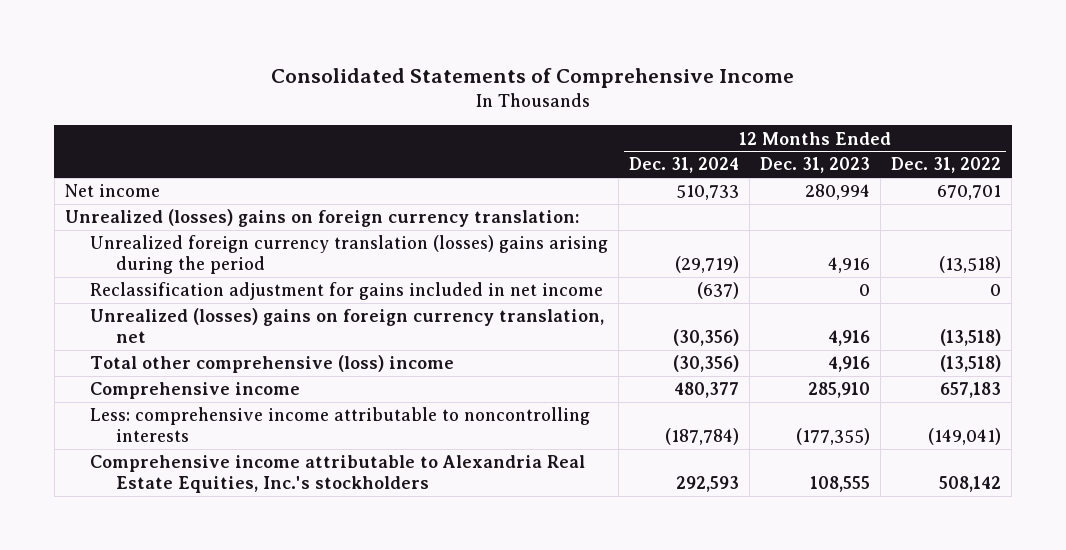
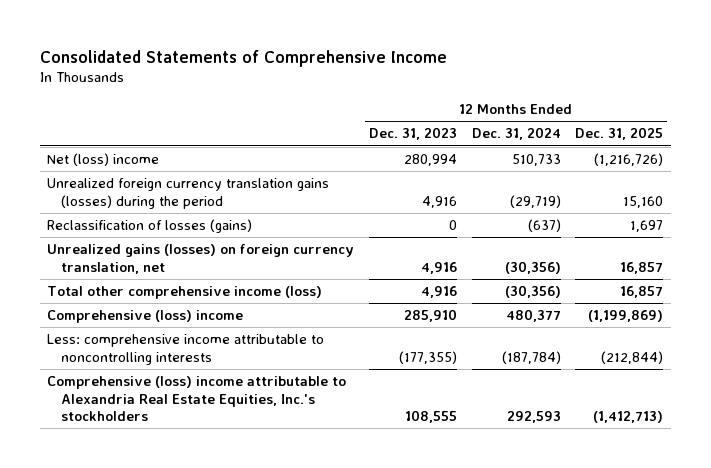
- | 12 Months Ended Dec. 31, 2024 | 12 Months Ended Dec. 31, 2023 | 12 Months Ended Dec. 31, 2022
+ | 12 Months Ended Dec. 31, 2023 | 12 Months Ended Dec. 31, 2024 | 12 Months Ended Dec. 31, 2025
- Net income | 510,733 | 280,994 | 670,701
- Unrealized (losses) gains on foreign currency translation:
- Unrealized foreign currency translation (losses) gains arising during the period | (29,719) | 4,916 | (13,518)
- Reclassification adjustment for gains included in net income | (637) | 0 | 0
- Unrealized (losses) gains on foreign currency translation, net | (30,356) | 4,916 | (13,518)
- Total other comprehensive (loss) income | (30,356) | 4,916 | (13,518)
- Comprehensive income | 480,377 | 285,910 | 657,183
+ Net (loss) income | 280,994 | 510,733 | (1,216,726)
+ Unrealized foreign currency translation gains (losses) during the period | 4,916 | (29,719) | 15,160
+ Reclassification of losses (gains) | 0 | (637) | 1,697
+ Unrealized gains (losses) on foreign currency translation, net | 4,916 | (30,356) | 16,857
+ Total other comprehensive income (loss) | 4,916 | (30,356) | 16,857
+ Comprehensive (loss) income | 285,910 | 480,377 | (1,199,869)
- Comprehensive income attributable to Alexandria Real Estate Equities, Inc.'s stockholders | 292,593 | 108,555 | 508,142
+ Comprehensive (loss) income attributable to Alexandria Real Estate Equities, Inc.'s stockholders | 108,555 | 292,593 | (1,412,713)

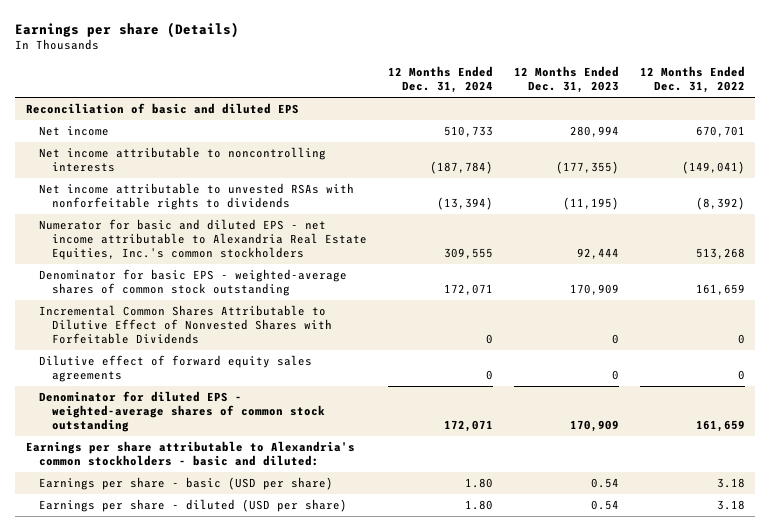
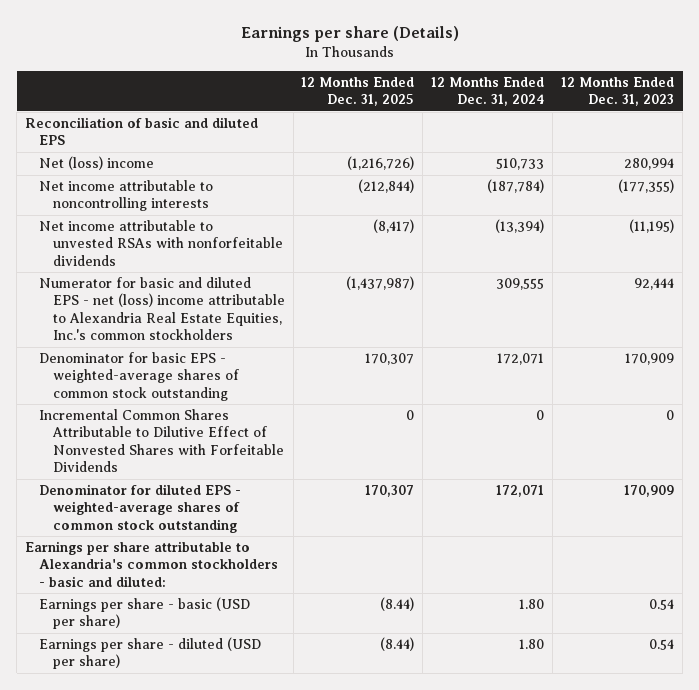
- | 12 Months Ended Dec. 31, 2024 | 12 Months Ended Dec. 31, 2023 | 12 Months Ended Dec. 31, 2022
+ | 12 Months Ended Dec. 31, 2025 | 12 Months Ended Dec. 31, 2024 | 12 Months Ended Dec. 31, 2023
- Net income | 510,733 | 280,994 | 670,701
+ Net (loss) income | (1,216,726) | 510,733 | 280,994
- Net income attributable to unvested RSAs with nonforfeitable rights to dividends | (13,394) | (11,195) | (8,392)
- Numerator for basic and diluted EPS - net income attributable to Alexandria Real Estate Equities, Inc.'s common stockholders | 309,555 | 92,444 | 513,268
+ Net income attributable to unvested RSAs with nonforfeitable dividends | (8,417) | (13,394) | (11,195)
+ Numerator for basic and diluted EPS - net (loss) income attributable to Alexandria Real Estate Equities, Inc.'s common stockholders | (1,437,987) | 309,555 | 92,444
- Dilutive effect of forward equity sales agreements | 0 | 0 | 0

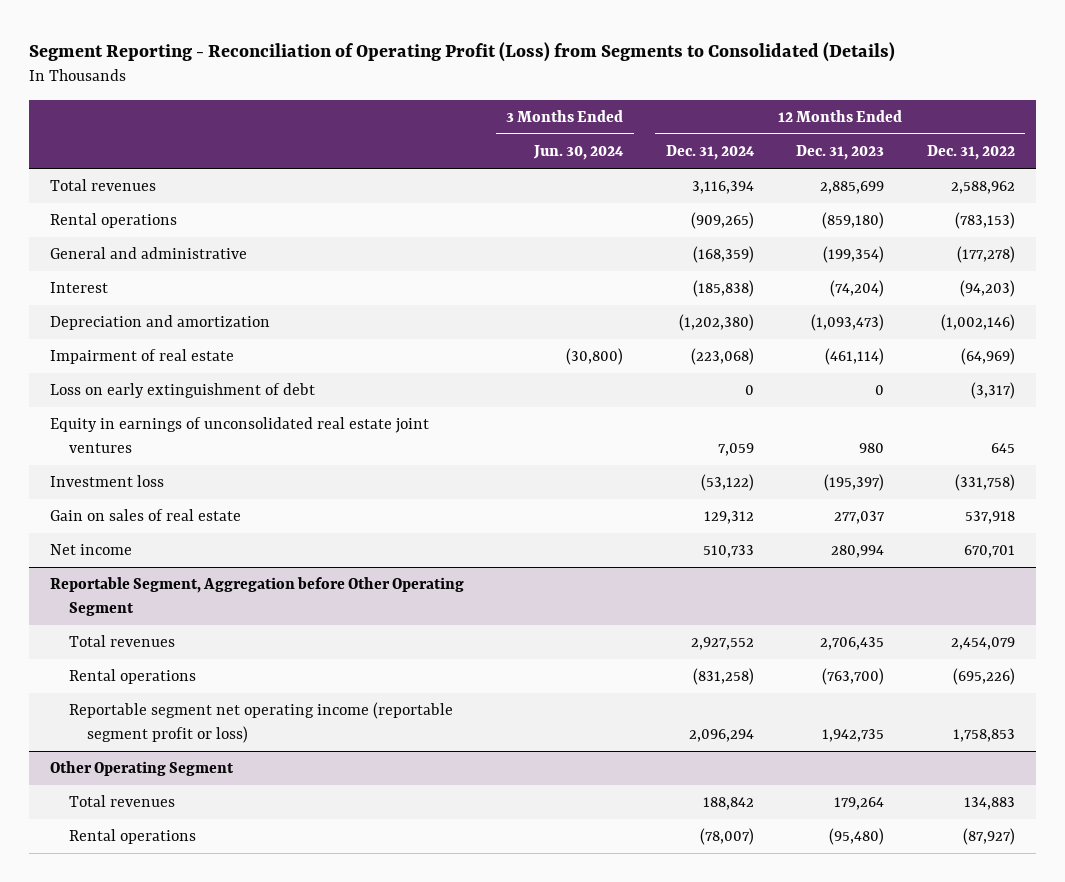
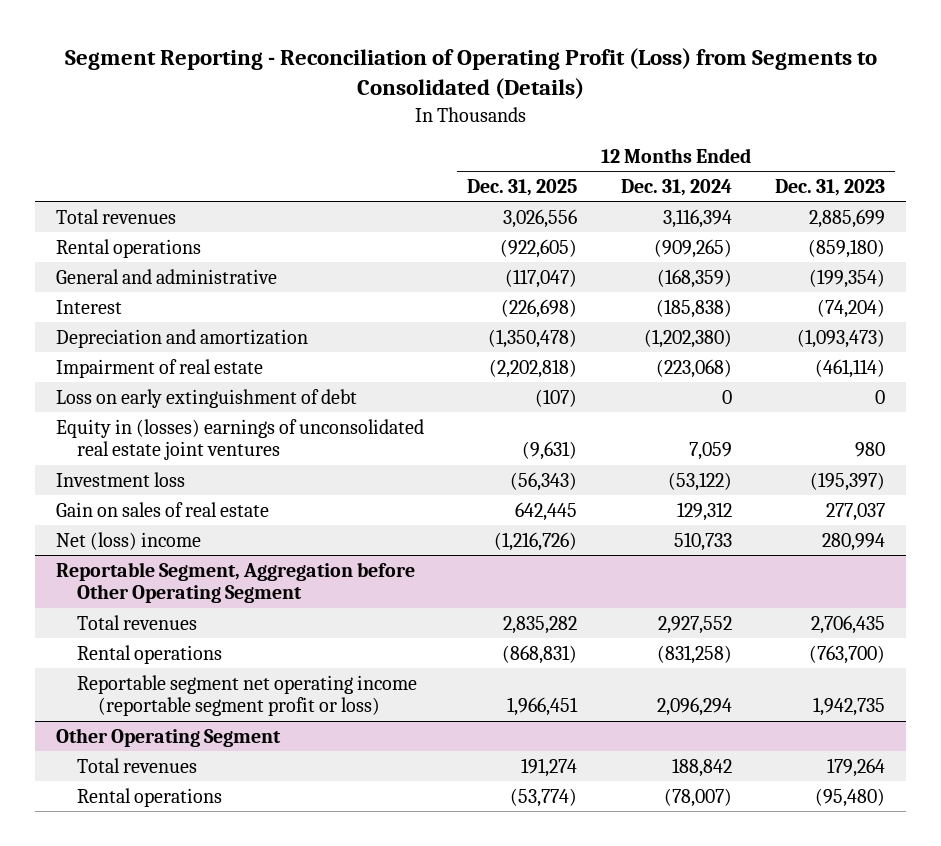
- | 3 Months Ended Jun. 30, 2024 | 12 Months Ended Dec. 31, 2024 | 12 Months Ended Dec. 31, 2023 | 12 Months Ended Dec. 31, 2022
+ | 12 Months Ended Dec. 31, 2025 | 12 Months Ended Dec. 31, 2024 | 12 Months Ended Dec. 31, 2023
- Equity in earnings of unconsolidated real estate joint ventures | | 7,059 | 980 | 645
+ Equity in (losses) earnings of unconsolidated real estate joint ventures | (9,631) | 7,059 | 980
- Net income | | 510,733 | 280,994 | 670,701
+ Net (loss) income | (1,216,726) | 510,733 | 280,994

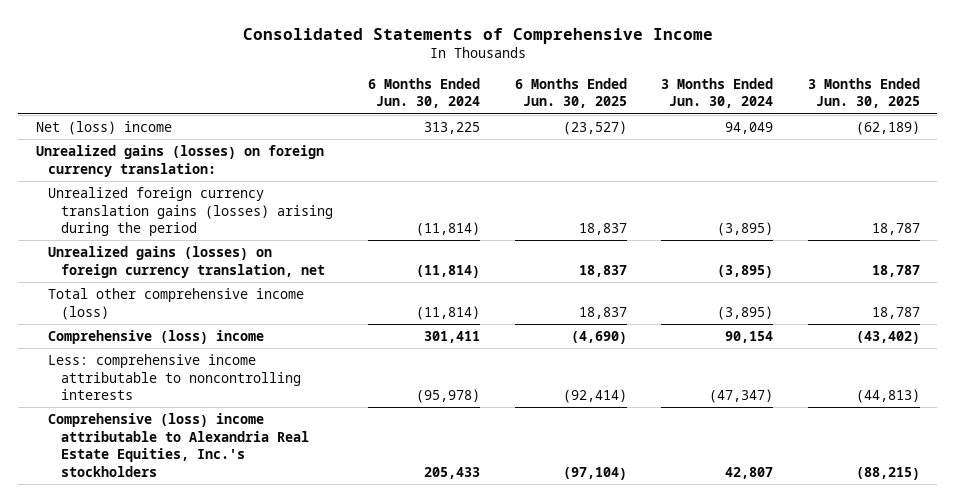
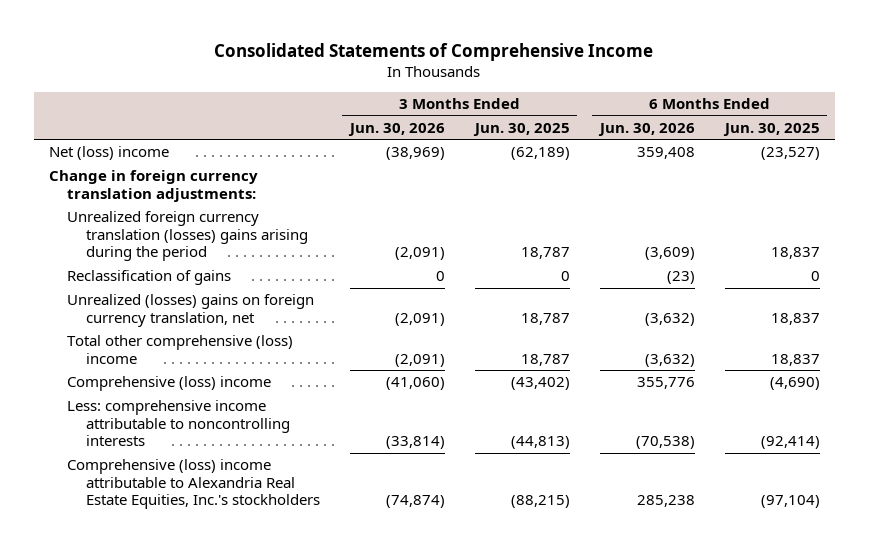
- | 6 Months Ended Jun. 30, 2024 | 6 Months Ended Jun. 30, 2025 | 3 Months Ended Jun. 30, 2024 | 3 Months Ended Jun. 30, 2025
+ | 3 Months Ended Jun. 30, 2026 | 3 Months Ended Jun. 30, 2025 | 6 Months Ended Jun. 30, 2026 | 6 Months Ended Jun. 30, 2025
- Unrealized gains (losses) on foreign currency translation:
- Unrealized foreign currency translation gains (losses) arising during the period | (11,814) | 18,837 | (3,895) | 18,787
- Unrealized gains (losses) on foreign currency translation, net | (11,814) | 18,837 | (3,895) | 18,787
- Total other comprehensive income (loss) | (11,814) | 18,837 | (3,895) | 18,787
+ Change in foreign currency translation adjustments:
+ Unrealized foreign currency translation (losses) gains arising during the period | (2,091) | 18,787 | (3,609) | 18,837
+ Reclassification of gains | 0 | 0 | (23) | 0
+ Unrealized (losses) gains on foreign currency translation, net | (2,091) | 18,787 | (3,632) | 18,837
+ Total other comprehensive (loss) income | (2,091) | 18,787 | (3,632) | 18,837

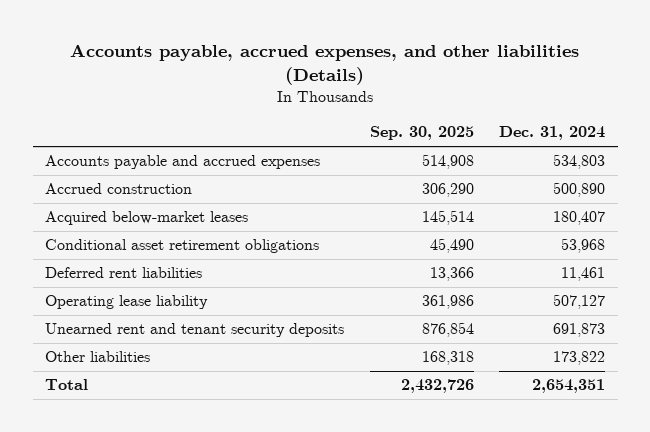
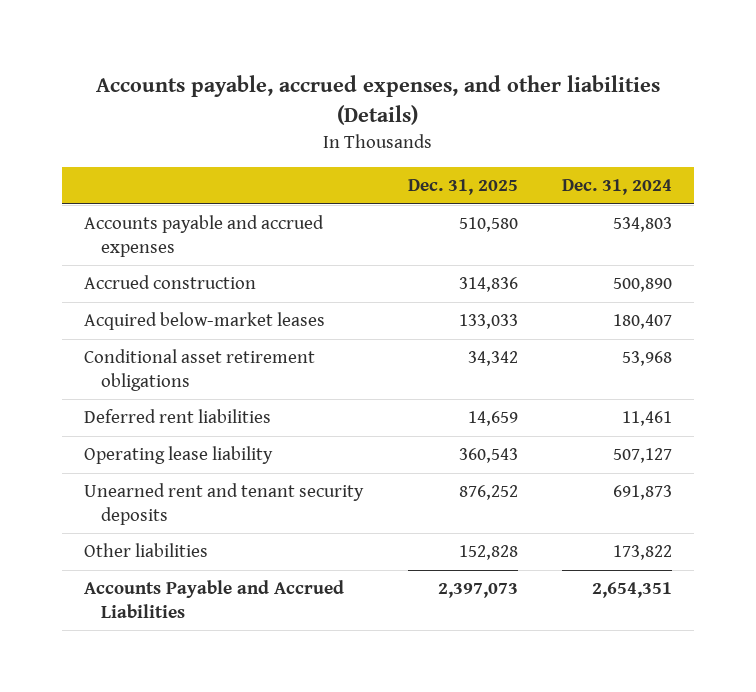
- | Sep. 30, 2025 | Dec. 31, 2024
+ | Dec. 31, 2025 | Dec. 31, 2024
- Total | 2,432,726 | 2,654,351
+ Accounts Payable and Accrued Liabilities | 2,397,073 | 2,654,351

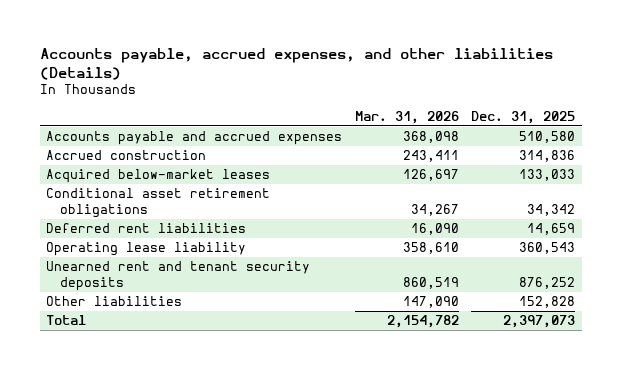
- | Dec. 31, 2025 | Dec. 31, 2024
+ | Mar. 31, 2026 | Dec. 31, 2025
- Accounts Payable and Accrued Liabilities | 2,397,073 | 2,654,351
+ Total | 2,154,782 | 2,397,073

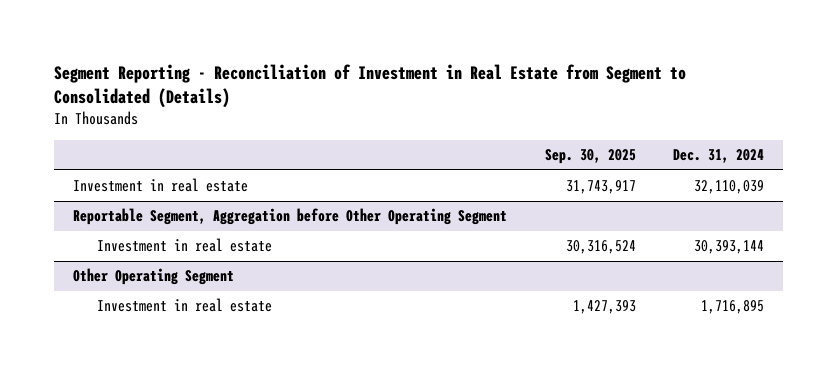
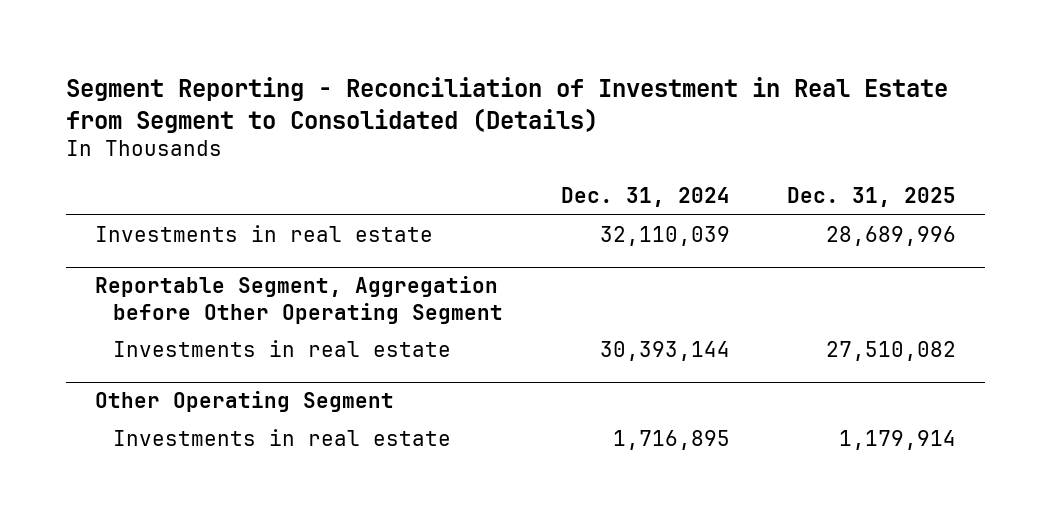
- | Sep. 30, 2025 | Dec. 31, 2024
+ | Dec. 31, 2024 | Dec. 31, 2025
- Investment in real estate | 31,743,917 | 32,110,039
+ Investments in real estate | 32,110,039 | 28,689,996
@ Reportable Segment, Aggregation before Other Operating Segment
- Investment in real estate | 30,316,524 | 30,393,144
+ Investments in real estate | 30,393,144 | 27,510,082
@ Other Operating Segment
- Investment in real estate | 1,427,393 | 1,716,895
+ Investments in real estate | 1,716,895 | 1,179,914

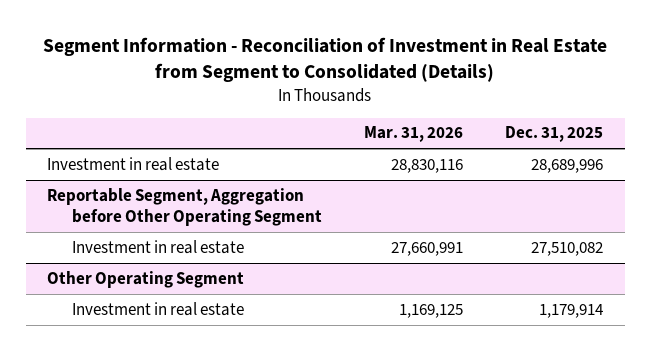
- Segment Reporting - Reconciliation of Investment in Real Estate from Segment to Consolidated (Details)
+ Segment Information - Reconciliation of Investment in Real Estate from Segment to Consolidated (Details)
- | Dec. 31, 2024 | Dec. 31, 2025
+ | Mar. 31, 2026 | Dec. 31, 2025
- Investments in real estate | 32,110,039 | 28,689,996
+ Investment in real estate | 28,830,116 | 28,689,996
@ Reportable Segment, Aggregation before Other Operating Segment
- Investments in real estate | 30,393,144 | 27,510,082
+ Investment in real estate | 27,660,991 | 27,510,082
@ Other Operating Segment
- Investments in real estate | 1,716,895 | 1,179,914
+ Investment in real estate | 1,169,125 | 1,179,914

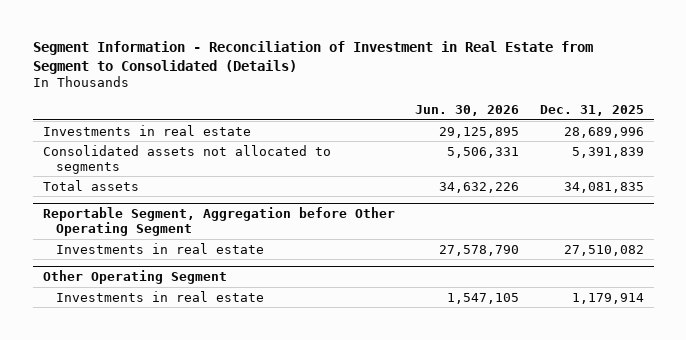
- | Mar. 31, 2026 | Dec. 31, 2025
+ | Jun. 30, 2026 | Dec. 31, 2025
- Investment in real estate | 28,830,116 | 28,689,996
+ Investments in real estate | 29,125,895 | 28,689,996
+ Consolidated assets not allocated to segments | 5,506,331 | 5,391,839
+ Total assets | 34,632,226 | 34,081,835
@ Reportable Segment, Aggregation before Other Operating Segment
- Investment in real estate | 27,660,991 | 27,510,082
+ Investments in real estate | 27,578,790 | 27,510,082
@ Other Operating Segment
- Investment in real estate | 1,169,125 | 1,179,914
+ Investments in real estate | 1,547,105 | 1,179,914

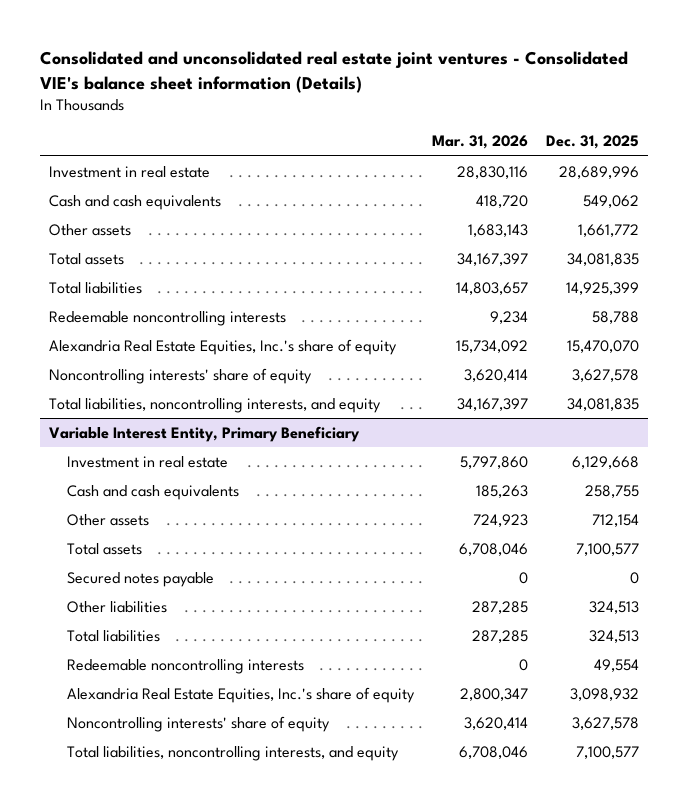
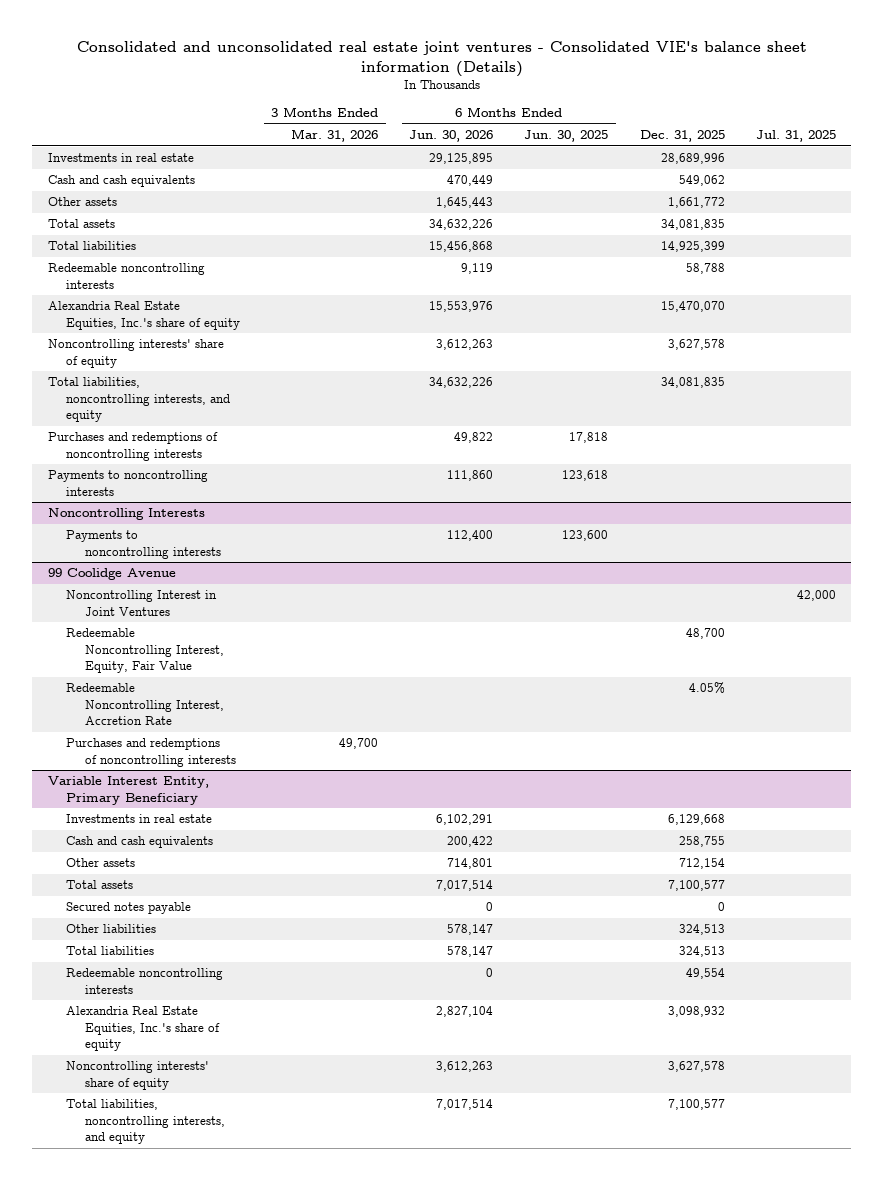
- | Mar. 31, 2026 | Dec. 31, 2025
+ | 3 Months Ended Mar. 31, 2026 | 6 Months Ended Jun. 30, 2026 | 6 Months Ended Jun. 30, 2025 | Dec. 31, 2025 | Jul. 31, 2025
- Investment in real estate | 28,830,116 | 28,689,996
+ Investments in real estate | | 29,125,895 | | 28,689,996 |
+ Purchases and redemptions of noncontrolling interests | | 49,822 | 17,818 | |
+ Payments to noncontrolling interests | | 111,860 | 123,618 | |
+ Noncontrolling Interests
+ Payments to noncontrolling interests | | 112,400 | 123,600 | |
+ 99 Coolidge Avenue
+ Noncontrolling Interest in Joint Ventures | | | | | 42,000
+ Redeemable Noncontrolling Interest, Equity, Fair Value | | | | 48,700 |
+ Redeemable Noncontrolling Interest, Accretion Rate | | | | 4.05% |
+ Purchases and redemptions of noncontrolling interests | 49,700 | | | |
@ Variable Interest Entity, Primary Beneficiary
- Investment in real estate | 5,797,860 | 6,129,668
+ Investments in real estate | | 6,102,291 | | 6,129,668 |

